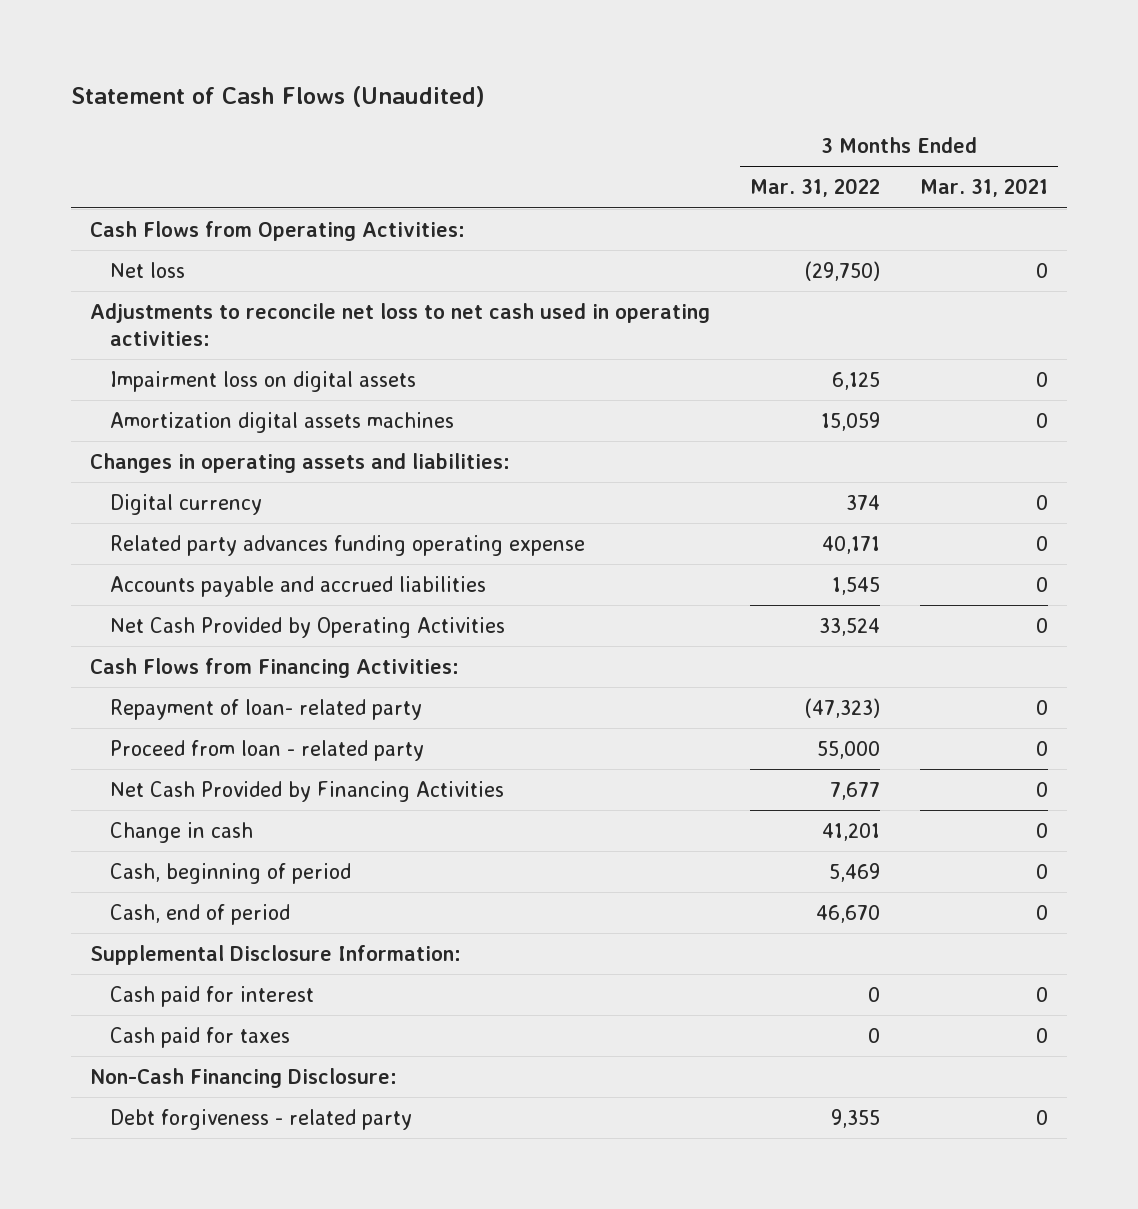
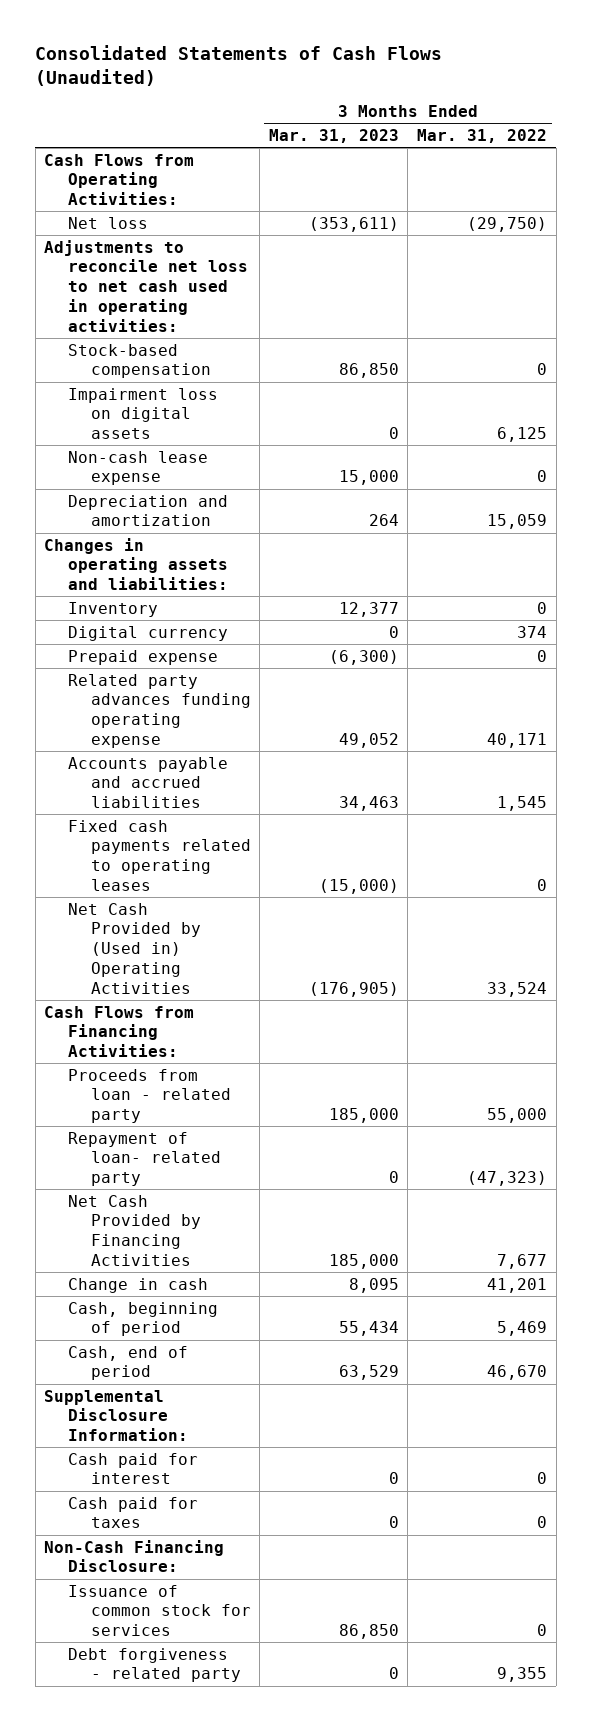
- Statement of Cash Flows (Unaudited)
+ Consolidated Statements of Cash Flows (Unaudited)
- | 3 Months Ended Mar. 31, 2022 | 3 Months Ended Mar. 31, 2021
+ | 3 Months Ended Mar. 31, 2023 | 3 Months Ended Mar. 31, 2022
+ Stock-based compensation | 86,850 | 0
- Amortization digital assets machines | 15,059 | 0
+ Non-cash lease expense | 15,000 | 0
+ Depreciation and amortization | 264 | 15,059
+ Inventory | 12,377 | 0
+ Prepaid expense | (6,300) | 0
- Net Cash Provided by Operating Activities | 33,524 | 0
+ Fixed cash payments related to operating leases | (15,000) | 0
+ Net Cash Provided by (Used in) Operating Activities | (176,905) | 33,524
+ Proceeds from loan - related party | 185,000 | 55,000
- Proceed from loan - related party | 55,000 | 0
+ Issuance of common stock for services | 86,850 | 0

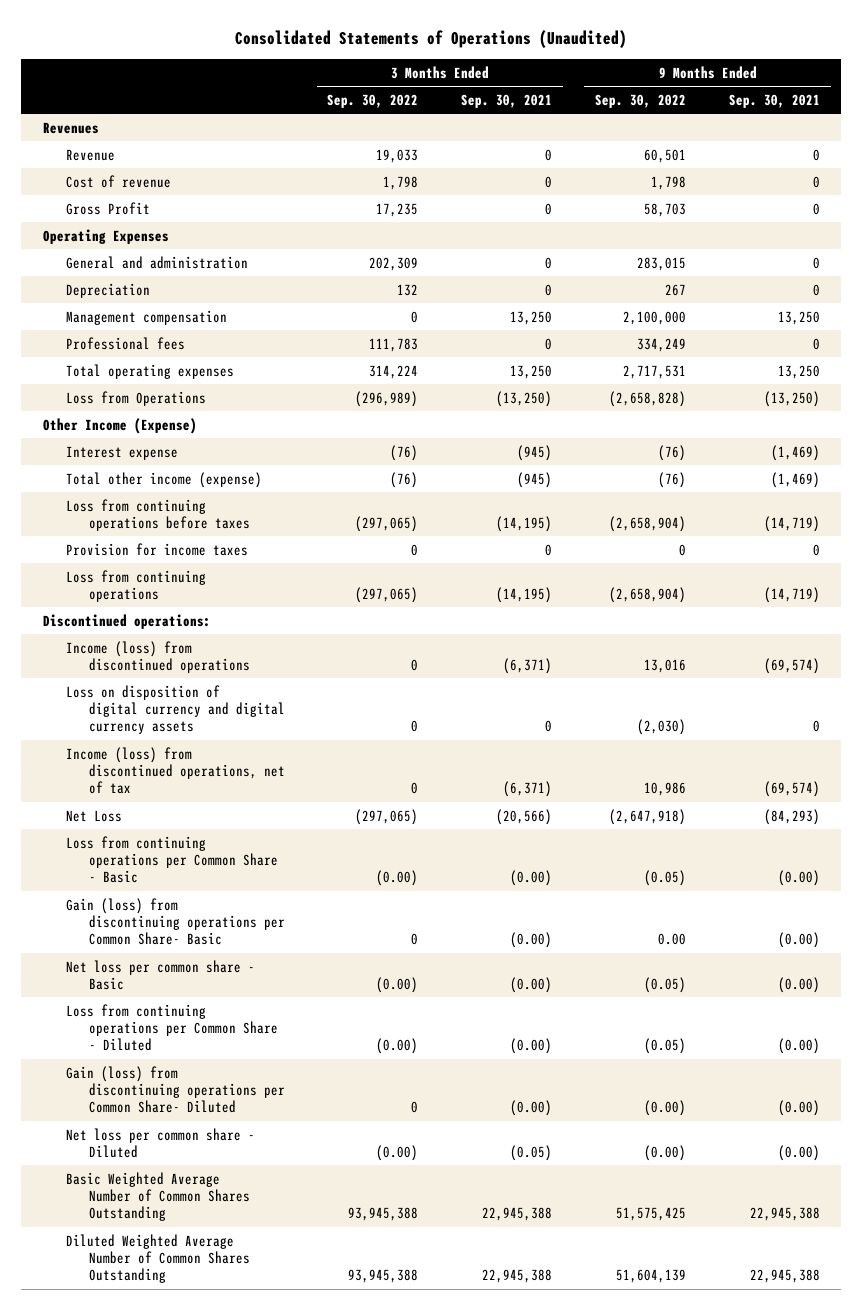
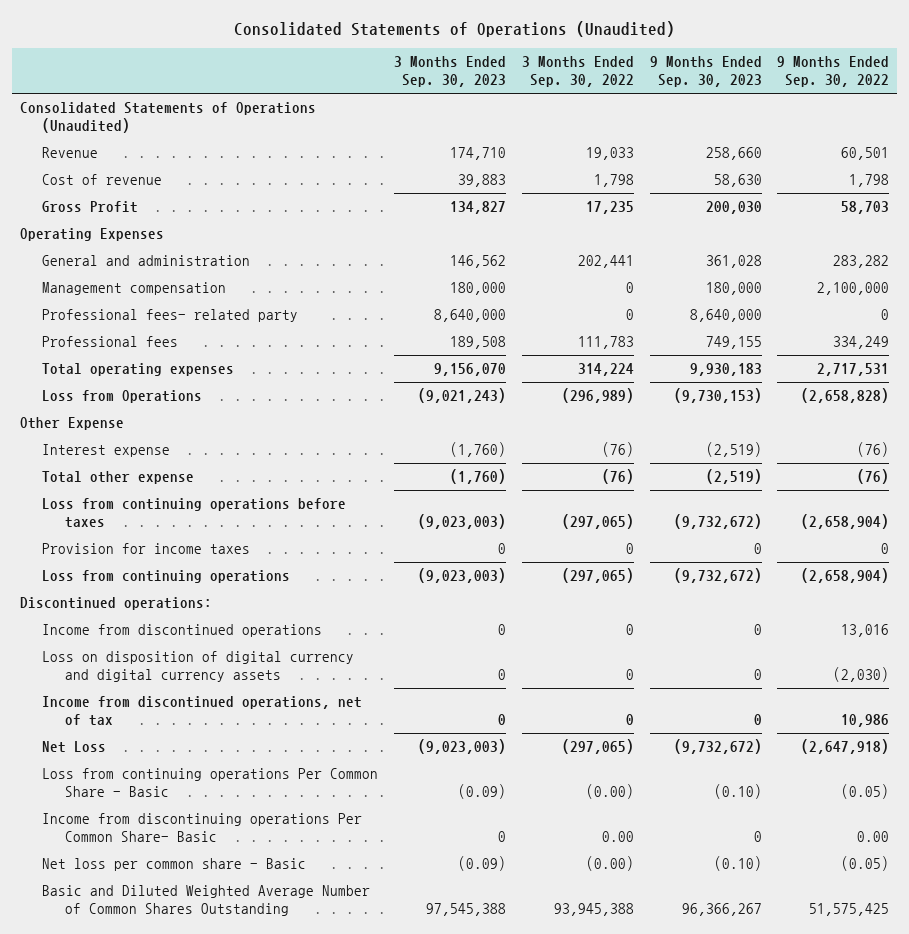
- | 3 Months Ended Sep. 30, 2022 | 3 Months Ended Sep. 30, 2021 | 9 Months Ended Sep. 30, 2022 | 9 Months Ended Sep. 30, 2021
+ | 3 Months Ended Sep. 30, 2023 | 3 Months Ended Sep. 30, 2022 | 9 Months Ended Sep. 30, 2023 | 9 Months Ended Sep. 30, 2022
- Revenues
+ Consolidated Statements of Operations (Unaudited)
- General and administration | 202,309 | 0 | 283,015 | 0
- Depreciation | 132 | 0 | 267 | 0
+ General and administration | 146,562 | 202,441 | 361,028 | 283,282
+ Professional fees- related party | 8,640,000 | 0 | 8,640,000 | 0
- Other Income (Expense)
+ Other Expense
- Total other income (expense) | (76) | (945) | (76) | (1,469)
+ Total other expense | (1,760) | (76) | (2,519) | (76)
- Income (loss) from discontinued operations | 0 | (6,371) | 13,016 | (69,574)
+ Income from discontinued operations | 0 | 0 | 0 | 13,016
- Income (loss) from discontinued operations, net of tax | 0 | (6,371) | 10,986 | (69,574)
+ Income from discontinued operations, net of tax | 0 | 0 | 0 | 10,986
- Loss from continuing operations per Common Share - Basic | (0.00) | (0.00) | (0.05) | (0.00)
- Gain (loss) from discontinuing operations per Common Share- Basic | 0 | (0.00) | 0.00 | (0.00)
+ Loss from continuing operations Per Common Share - Basic | (0.09) | (0.00) | (0.10) | (0.05)
+ Income from discontinuing operations Per Common Share- Basic | 0 | 0.00 | 0 | 0.00
- Loss from continuing operations per Common Share - Diluted | (0.00) | (0.00) | (0.05) | (0.00)
- Gain (loss) from discontinuing operations per Common Share- Diluted | 0 | (0.00) | (0.00) | (0.00)
- Net loss per common share - Diluted | (0.00) | (0.05) | (0.00) | (0.00)
- Basic Weighted Average Number of Common Shares Outstanding | 93,945,388 | 22,945,388 | 51,575,425 | 22,945,388
- Diluted Weighted Average Number of Common Shares Outstanding | 93,945,388 | 22,945,388 | 51,604,139 | 22,945,388
+ Basic and Diluted Weighted Average Number of Common Shares Outstanding | 97,545,388 | 93,945,388 | 96,366,267 | 51,575,425

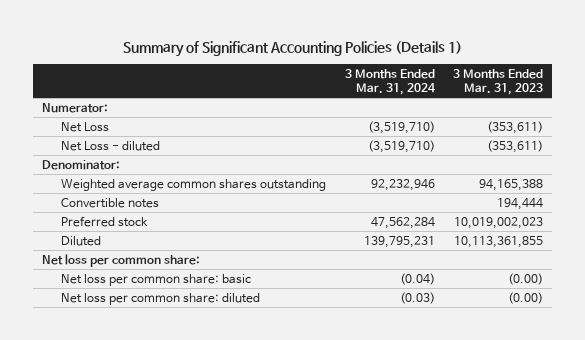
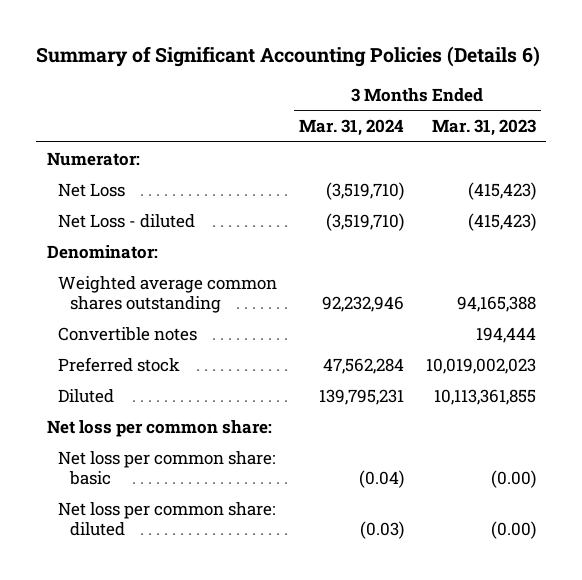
- Summary of Significant Accounting Policies (Details 1)
+ Summary of Significant Accounting Policies (Details 6)
- Net Loss | (3,519,710) | (353,611)
- Net Loss - diluted | (3,519,710) | (353,611)
+ Net Loss | (3,519,710) | (415,423)
+ Net Loss - diluted | (3,519,710) | (415,423)

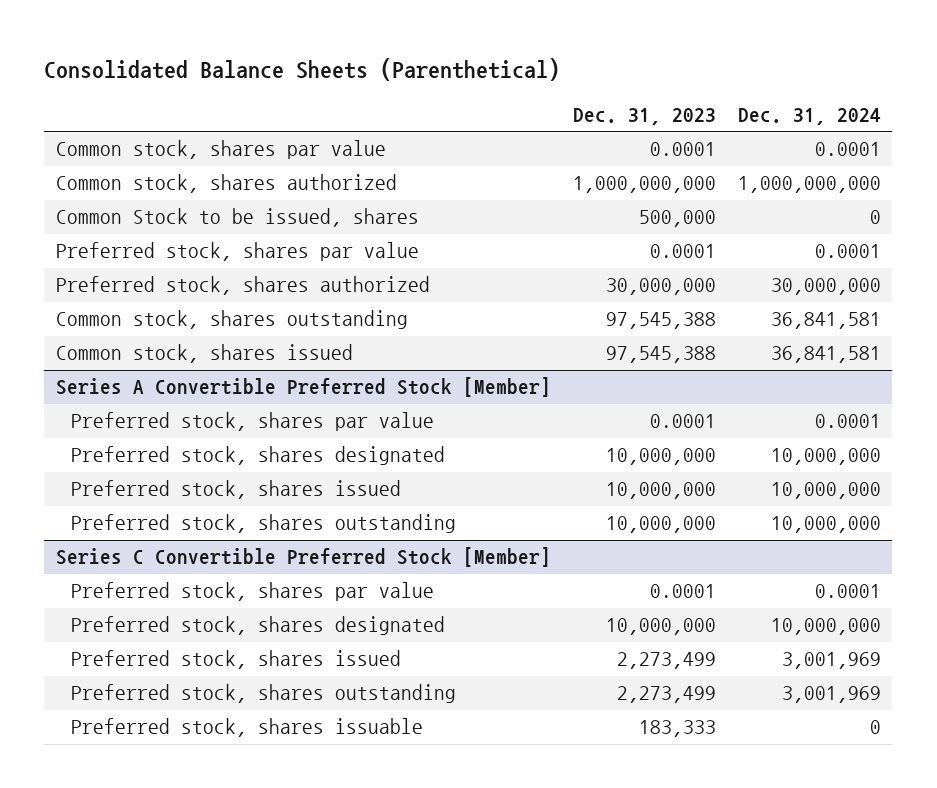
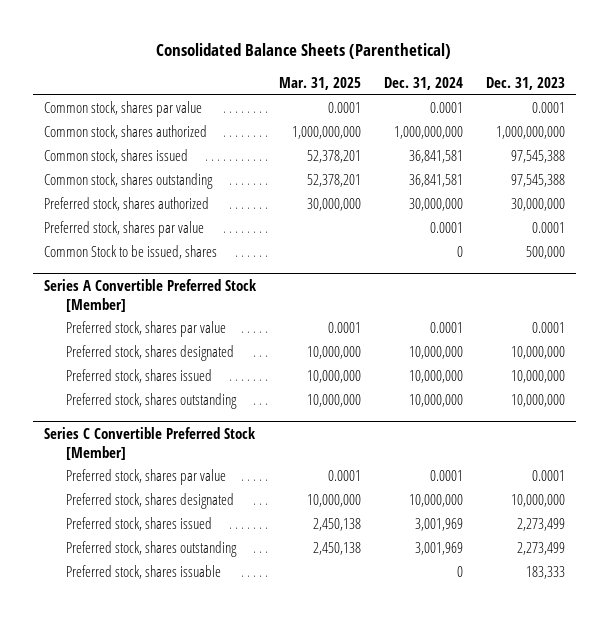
- | Dec. 31, 2023 | Dec. 31, 2024
+ | Mar. 31, 2025 | Dec. 31, 2024 | Dec. 31, 2023
moved down: Common stock, shares outstanding | 52,378,201 | 36,841,581 | 97,545,388
moved down: Preferred stock, shares authorized | 30,000,000 | 30,000,000 | 30,000,000
moved down: Preferred stock, shares par value | | 0.0001 | 0.0001
moved down: Common Stock to be issued, shares | | 0 | 500,000

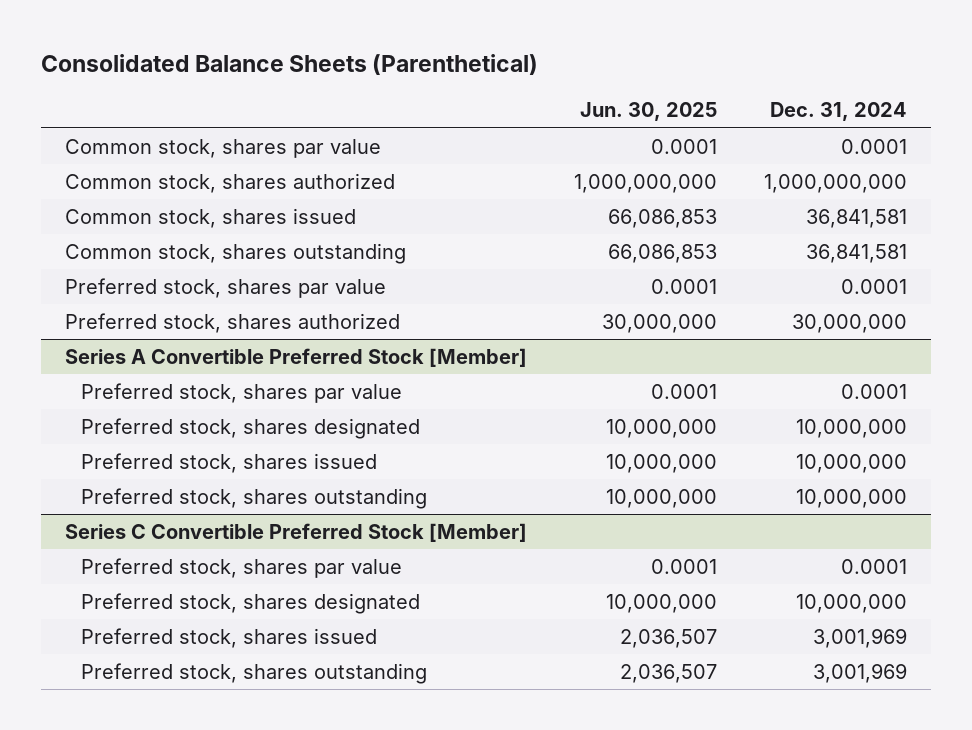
- | Mar. 31, 2025 | Dec. 31, 2024 | Dec. 31, 2023
+ | Jun. 30, 2025 | Dec. 31, 2024
- Common Stock to be issued, shares | | 0 | 500,000
moved down: Preferred stock, shares authorized | 30,000,000 | 30,000,000
@ Series C Convertible Preferred Stock [Member]
- Preferred stock, shares issuable | | 0 | 183,333

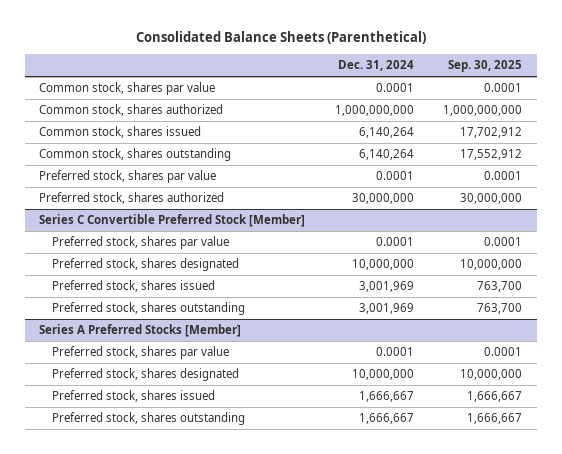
- | Jun. 30, 2025 | Dec. 31, 2024
+ | Dec. 31, 2024 | Sep. 30, 2025
- Common stock, shares issued | 66,086,853 | 36,841,581
- Common stock, shares outstanding | 66,086,853 | 36,841,581
+ Common stock, shares issued | 6,140,264 | 17,702,912
+ Common stock, shares outstanding | 6,140,264 | 17,552,912
- Series A Convertible Preferred Stock [Member]
- Preferred stock, shares par value | 0.0001 | 0.0001
- Preferred stock, shares designated | 10,000,000 | 10,000,000
- Preferred stock, shares issued | 10,000,000 | 10,000,000
- Preferred stock, shares outstanding | 10,000,000 | 10,000,000
+ Series A Preferred Stocks [Member]
+ Preferred stock, shares par value | 0.0001 | 0.0001
+ Preferred stock, shares designated | 10,000,000 | 10,000,000
+ Preferred stock, shares issued | 1,666,667 | 1,666,667
+ Preferred stock, shares outstanding | 1,666,667 | 1,666,667

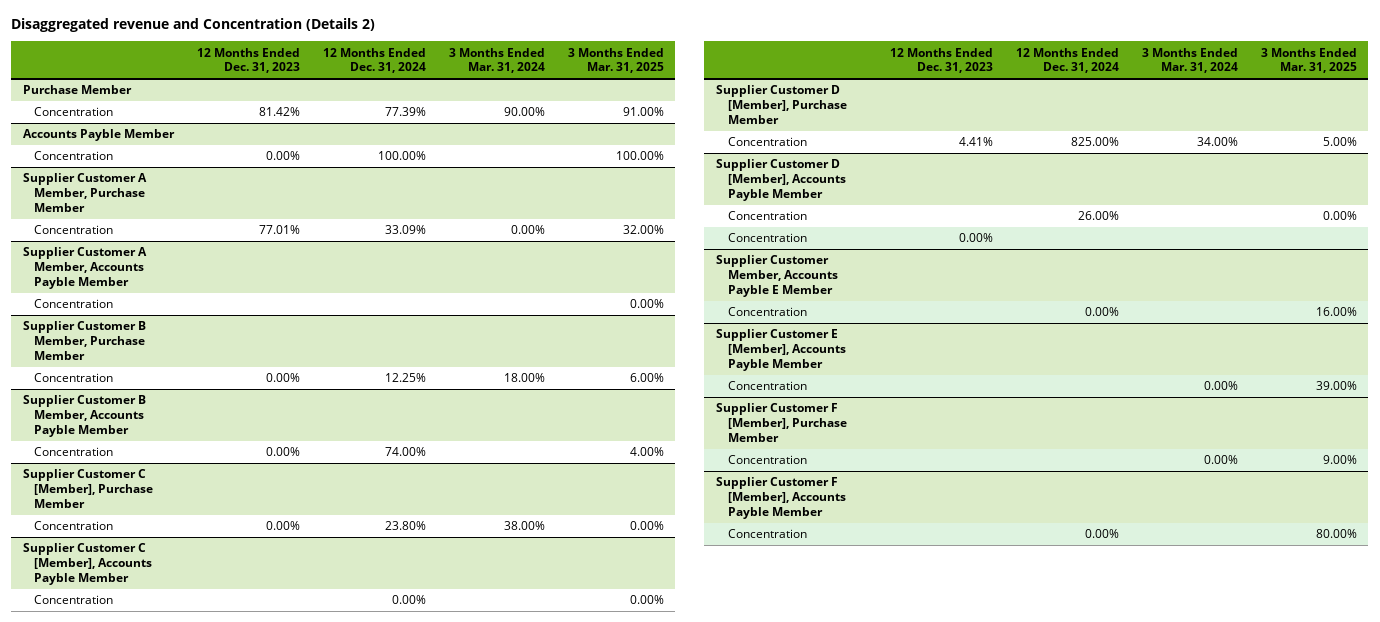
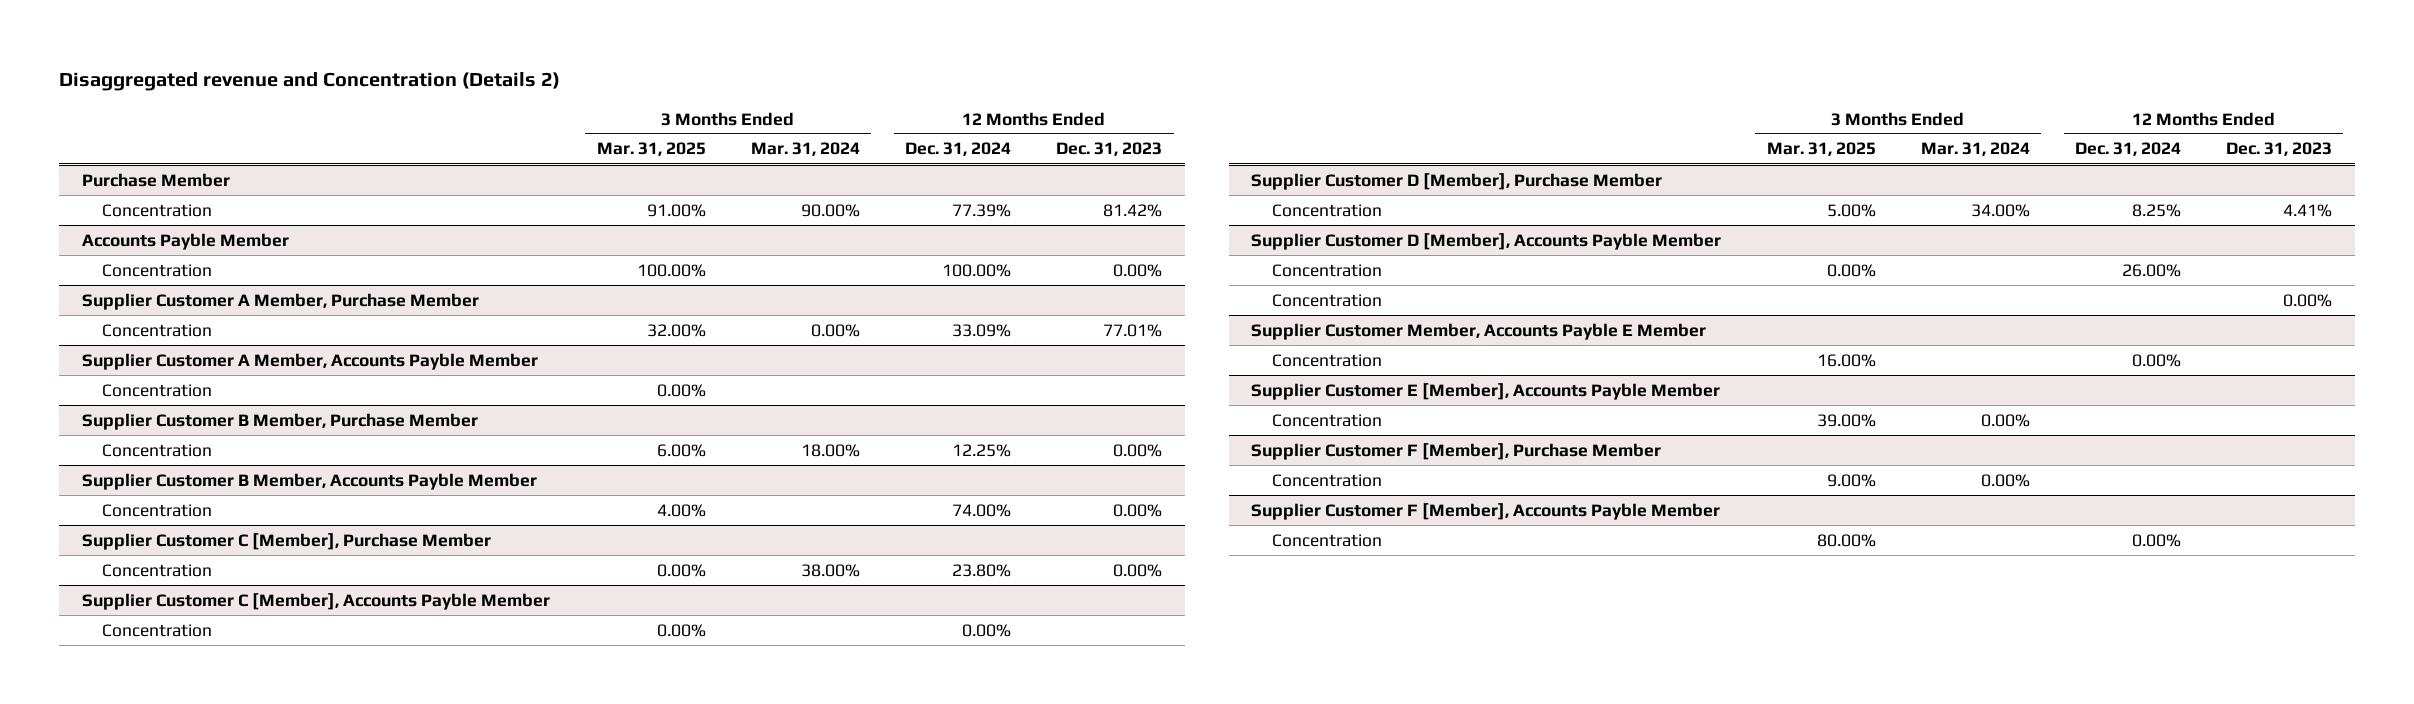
- | 12 Months Ended Dec. 31, 2023 | 12 Months Ended Dec. 31, 2024 | 3 Months Ended Mar. 31, 2024 | 3 Months Ended Mar. 31, 2025
+ | 3 Months Ended Mar. 31, 2025 | 3 Months Ended Mar. 31, 2024 | 12 Months Ended Dec. 31, 2024 | 12 Months Ended Dec. 31, 2023
@ Supplier Customer D [Member], Purchase Member
- Concentration | 4.41% | 825.00% | 34.00% | 5.00%
+ Concentration | 5.00% | 34.00% | 8.25% | 4.41%

